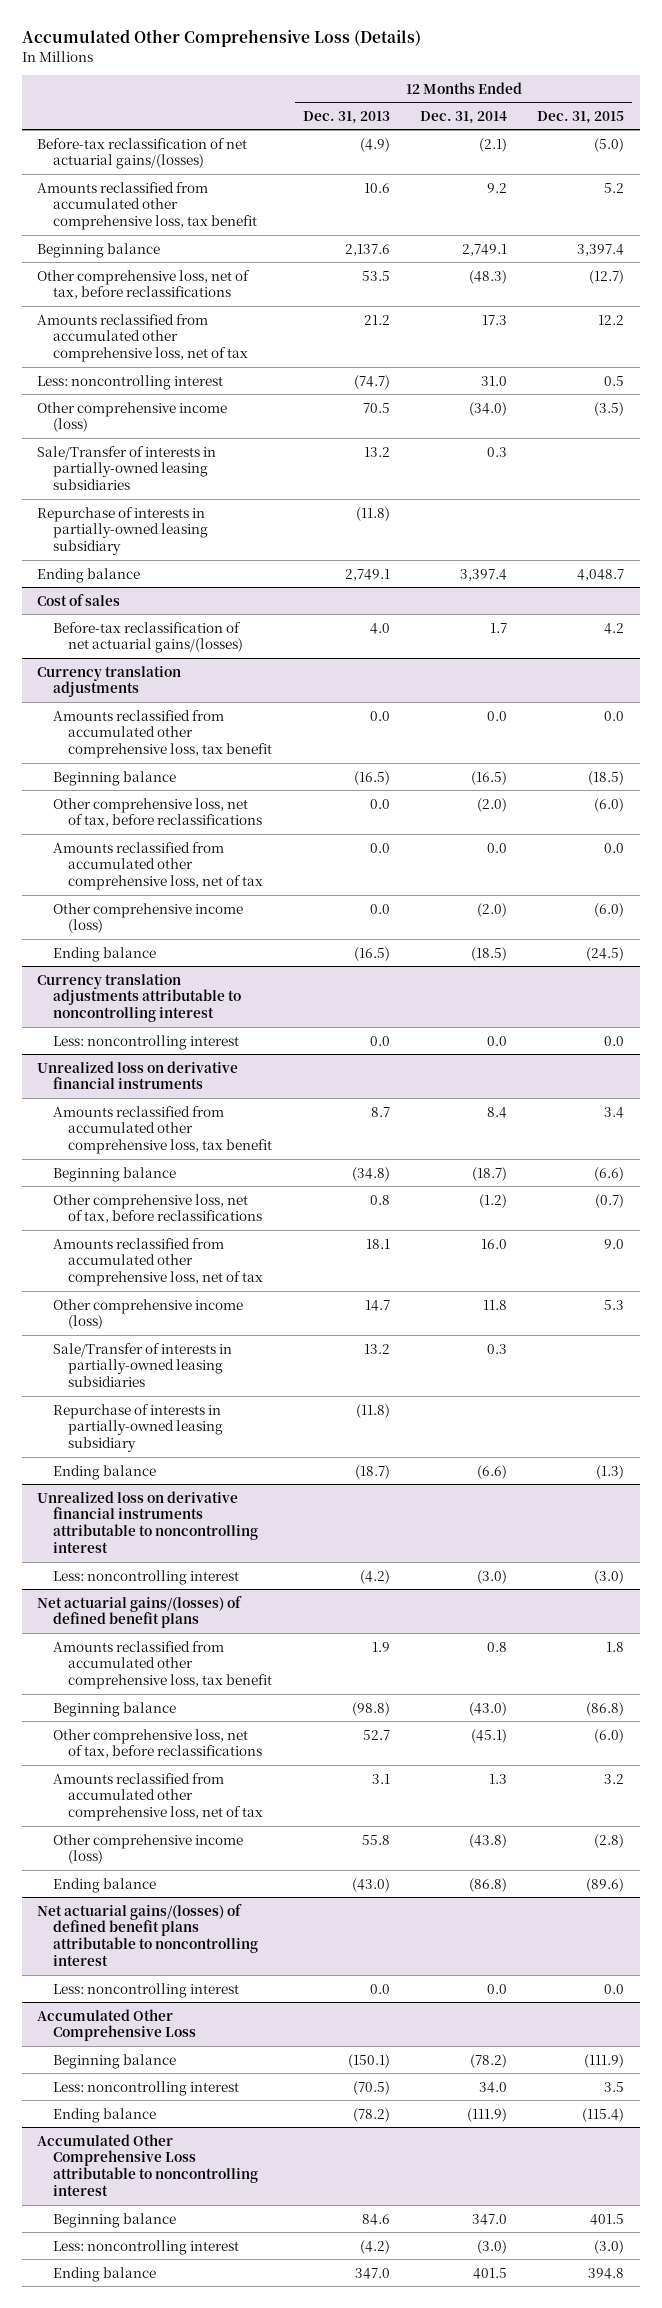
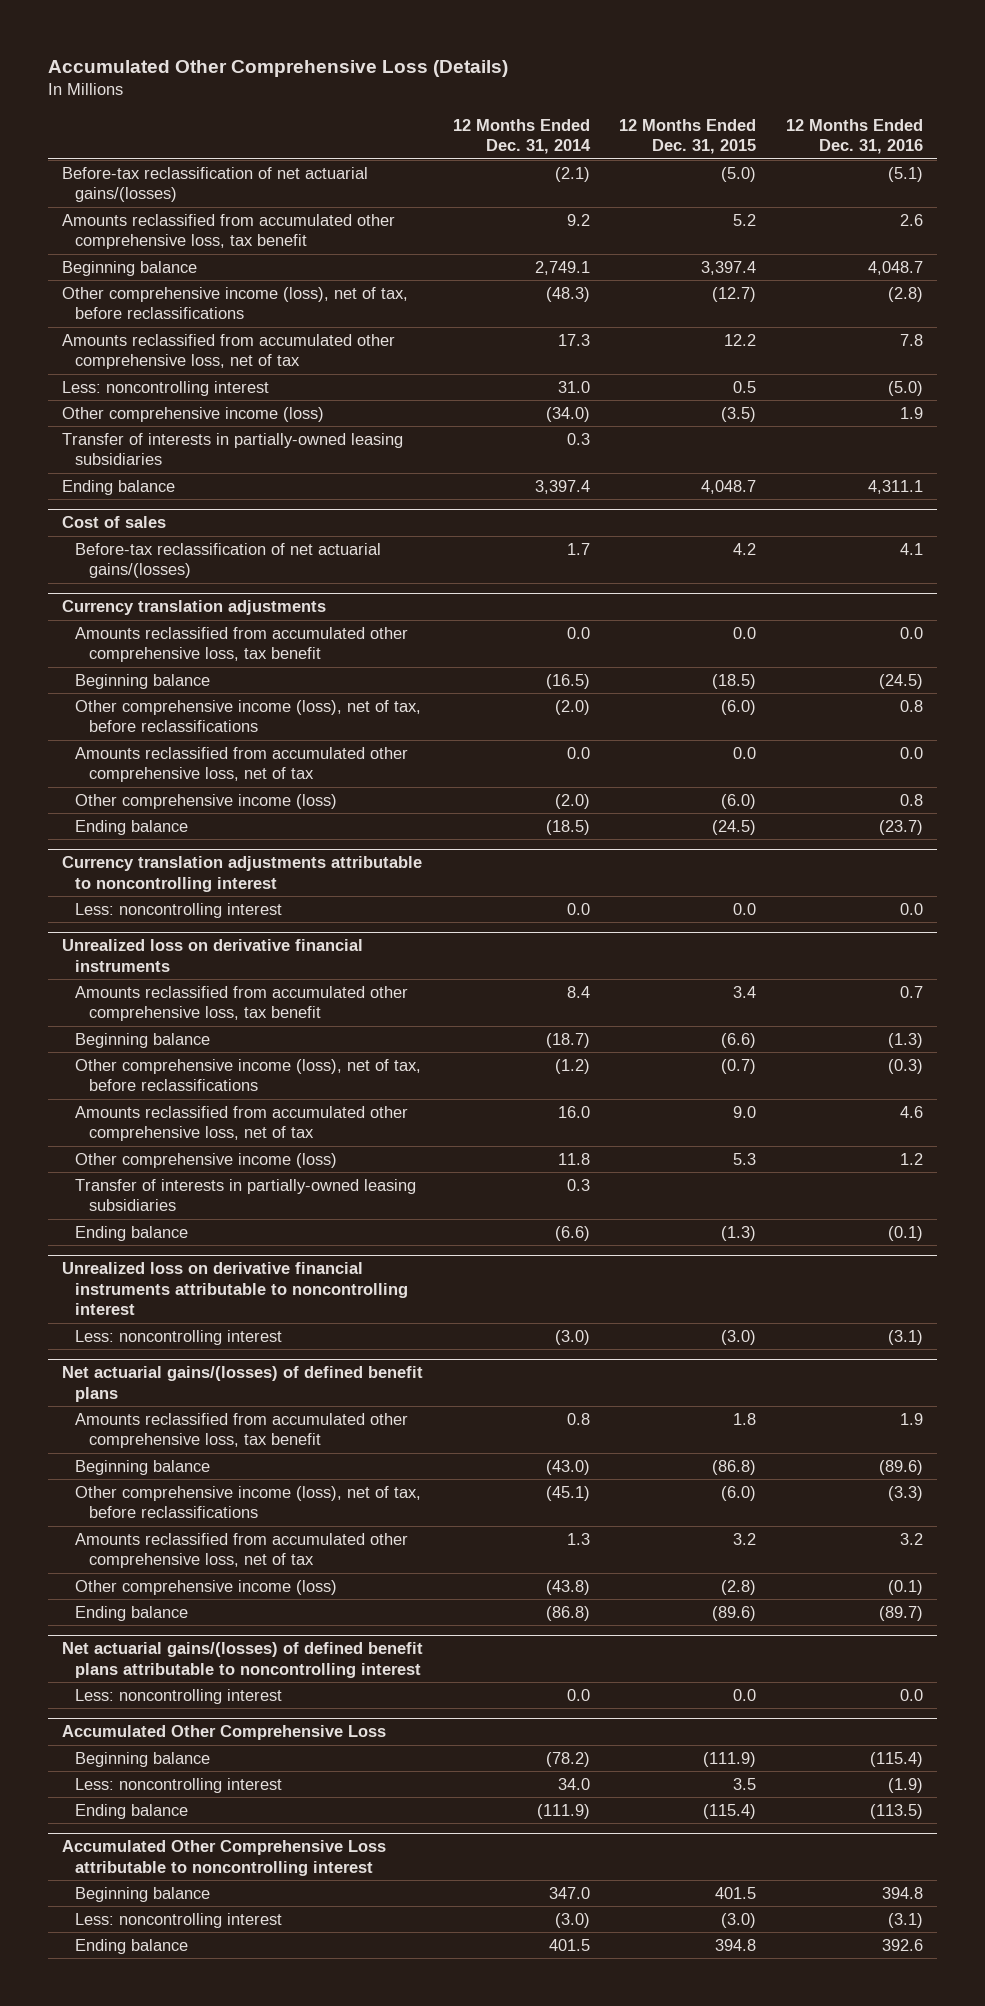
- | 12 Months Ended Dec. 31, 2013 | 12 Months Ended Dec. 31, 2014 | 12 Months Ended Dec. 31, 2015
+ | 12 Months Ended Dec. 31, 2014 | 12 Months Ended Dec. 31, 2015 | 12 Months Ended Dec. 31, 2016
- Other comprehensive loss, net of tax, before reclassifications | 53.5 | (48.3) | (12.7)
+ Other comprehensive income (loss), net of tax, before reclassifications | (48.3) | (12.7) | (2.8)
- Sale/Transfer of interests in partially-owned leasing subsidiaries | 13.2 | 0.3 |
- Repurchase of interests in partially-owned leasing subsidiary | (11.8) | |
+ Transfer of interests in partially-owned leasing subsidiaries | 0.3 | |
@ Currency translation adjustments
- Other comprehensive loss, net of tax, before reclassifications | 0.0 | (2.0) | (6.0)
+ Other comprehensive income (loss), net of tax, before reclassifications | (2.0) | (6.0) | 0.8
@ Unrealized loss on derivative financial instruments
- Other comprehensive loss, net of tax, before reclassifications | 0.8 | (1.2) | (0.7)
+ Other comprehensive income (loss), net of tax, before reclassifications | (1.2) | (0.7) | (0.3)
- Sale/Transfer of interests in partially-owned leasing subsidiaries | 13.2 | 0.3 |
- Repurchase of interests in partially-owned leasing subsidiary | (11.8) | |
+ Transfer of interests in partially-owned leasing subsidiaries | 0.3 | |
@ Net actuarial gains/(losses) of defined benefit plans
- Other comprehensive loss, net of tax, before reclassifications | 52.7 | (45.1) | (6.0)
+ Other comprehensive income (loss), net of tax, before reclassifications | (45.1) | (6.0) | (3.3)

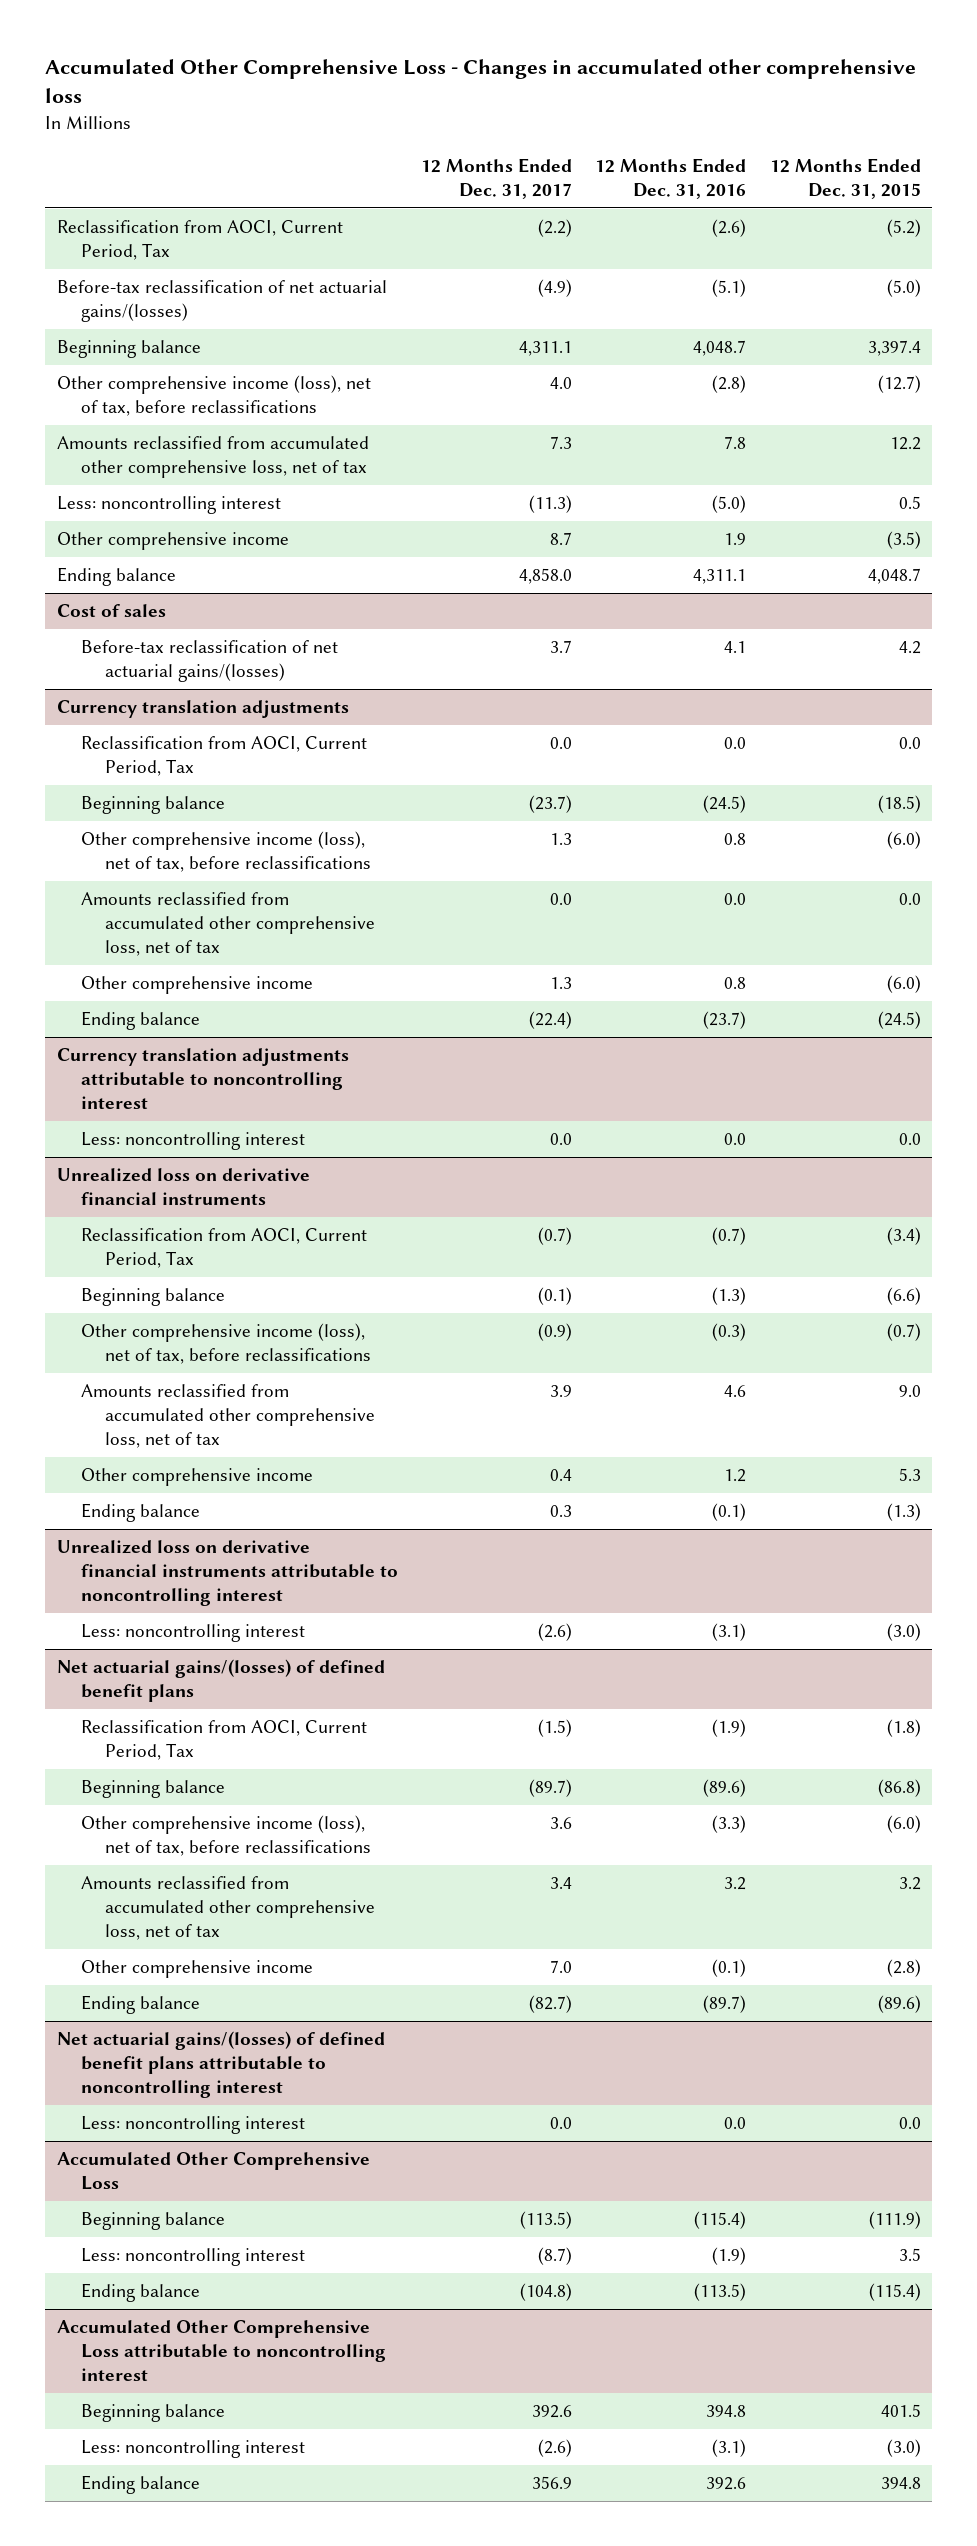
- Accumulated Other Comprehensive Loss (Details)
+ Accumulated Other Comprehensive Loss - Changes in accumulated other comprehensive loss
- | 12 Months Ended Dec. 31, 2014 | 12 Months Ended Dec. 31, 2015 | 12 Months Ended Dec. 31, 2016
+ | 12 Months Ended Dec. 31, 2017 | 12 Months Ended Dec. 31, 2016 | 12 Months Ended Dec. 31, 2015
+ Reclassification from AOCI, Current Period, Tax | (2.2) | (2.6) | (5.2)
- Amounts reclassified from accumulated other comprehensive loss, tax benefit | 9.2 | 5.2 | 2.6
- Other comprehensive income (loss) | (34.0) | (3.5) | 1.9
- Transfer of interests in partially-owned leasing subsidiaries | 0.3 | |
+ Other comprehensive income | 8.7 | 1.9 | (3.5)
@ Currency translation adjustments
- Amounts reclassified from accumulated other comprehensive loss, tax benefit | 0.0 | 0.0 | 0.0
+ Reclassification from AOCI, Current Period, Tax | 0.0 | 0.0 | 0.0
- Other comprehensive income (loss) | (2.0) | (6.0) | 0.8
+ Other comprehensive income | 1.3 | 0.8 | (6.0)
@ Unrealized loss on derivative financial instruments
- Amounts reclassified from accumulated other comprehensive loss, tax benefit | 8.4 | 3.4 | 0.7
+ Reclassification from AOCI, Current Period, Tax | (0.7) | (0.7) | (3.4)
- Other comprehensive income (loss) | 11.8 | 5.3 | 1.2
- Transfer of interests in partially-owned leasing subsidiaries | 0.3 | |
+ Other comprehensive income | 0.4 | 1.2 | 5.3
@ Net actuarial gains/(losses) of defined benefit plans
- Amounts reclassified from accumulated other comprehensive loss, tax benefit | 0.8 | 1.8 | 1.9
+ Reclassification from AOCI, Current Period, Tax | (1.5) | (1.9) | (1.8)
- Other comprehensive income (loss) | (43.8) | (2.8) | (0.1)
+ Other comprehensive income | 7.0 | (0.1) | (2.8)

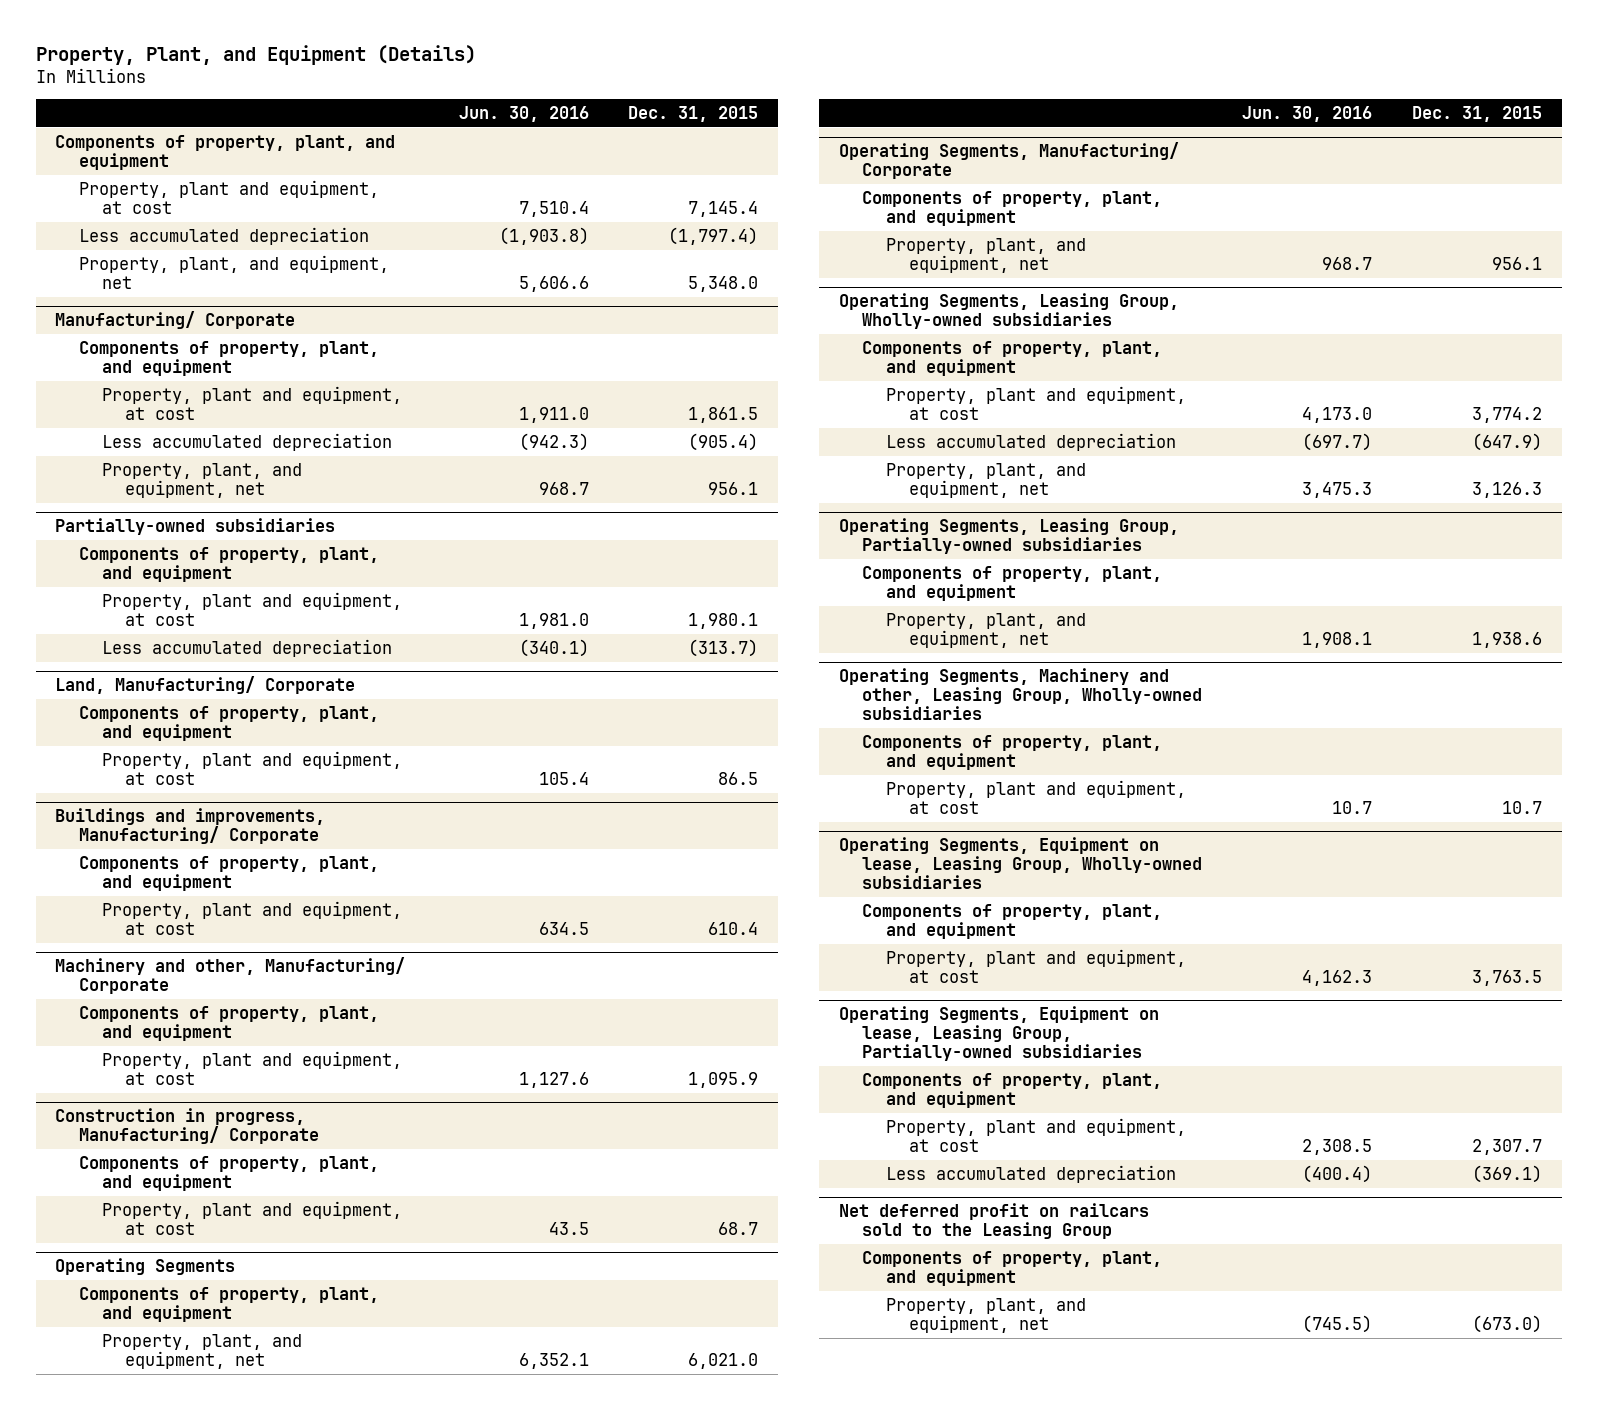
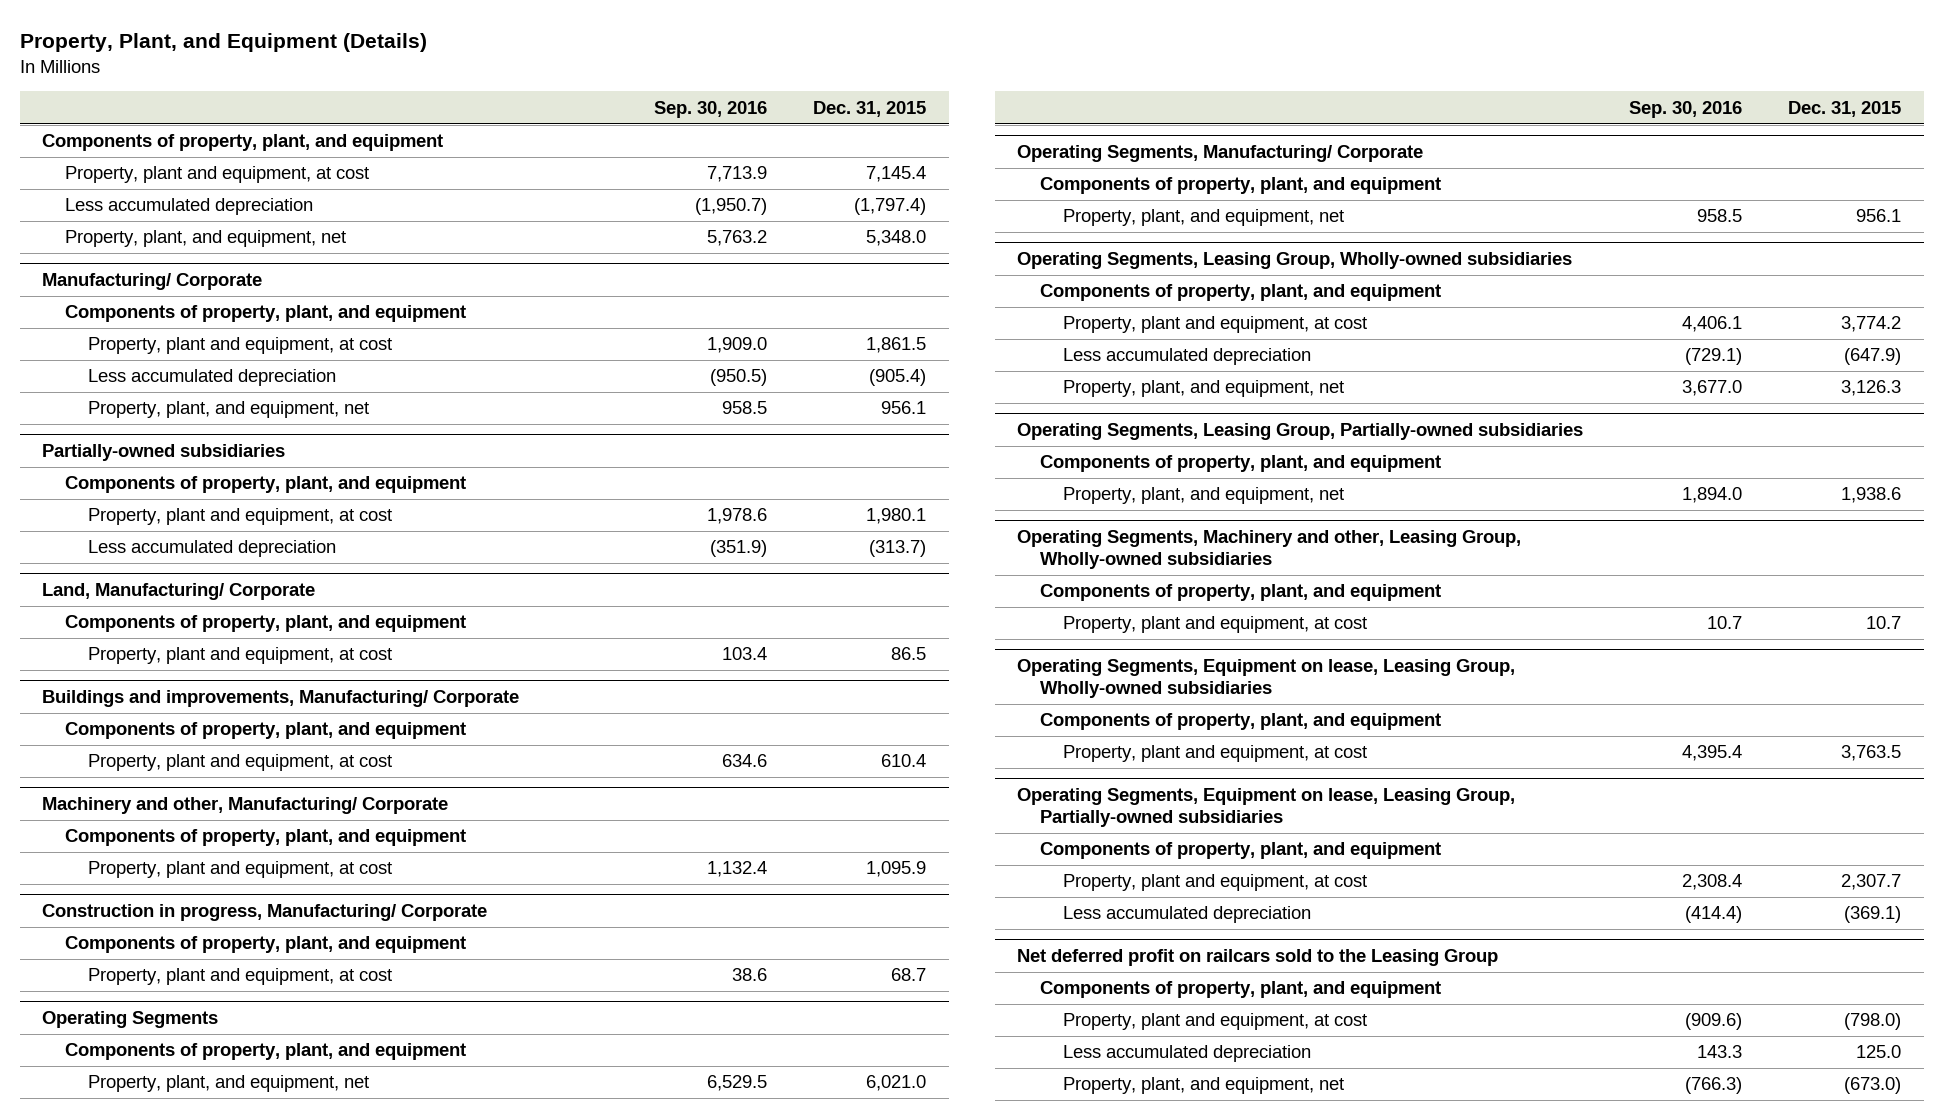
- | Jun. 30, 2016 | Dec. 31, 2015
+ | Sep. 30, 2016 | Dec. 31, 2015
@ Net deferred profit on railcars sold to the Leasing Group
+ Property, plant and equipment, at cost | (909.6) | (798.0)
+ Less accumulated depreciation | 143.3 | 125.0

